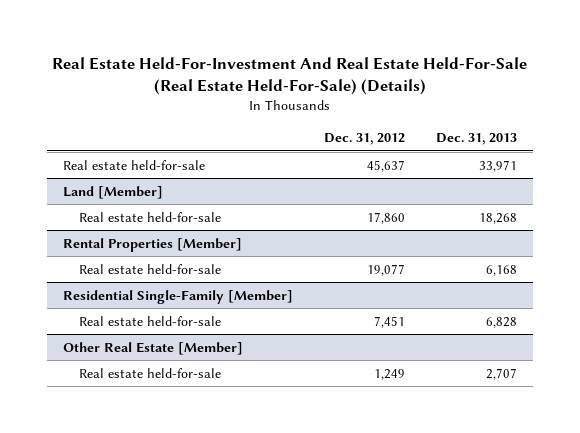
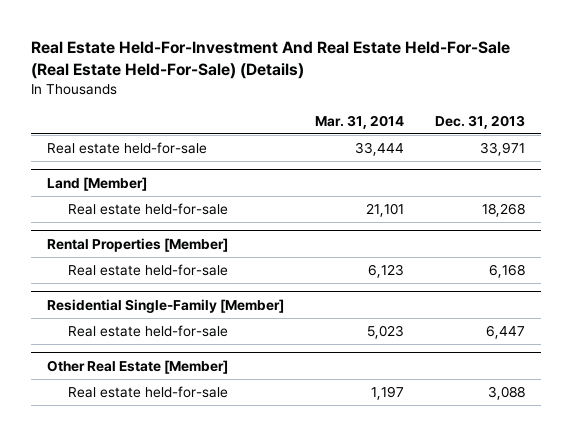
- | Dec. 31, 2012 | Dec. 31, 2013
+ | Mar. 31, 2014 | Dec. 31, 2013
@ Residential Single-Family [Member]
- Real estate held-for-sale | 7,451 | 6,828
+ Real estate held-for-sale | 5,023 | 6,447
@ Other Real Estate [Member]
- Real estate held-for-sale | 1,249 | 2,707
+ Real estate held-for-sale | 1,197 | 3,088

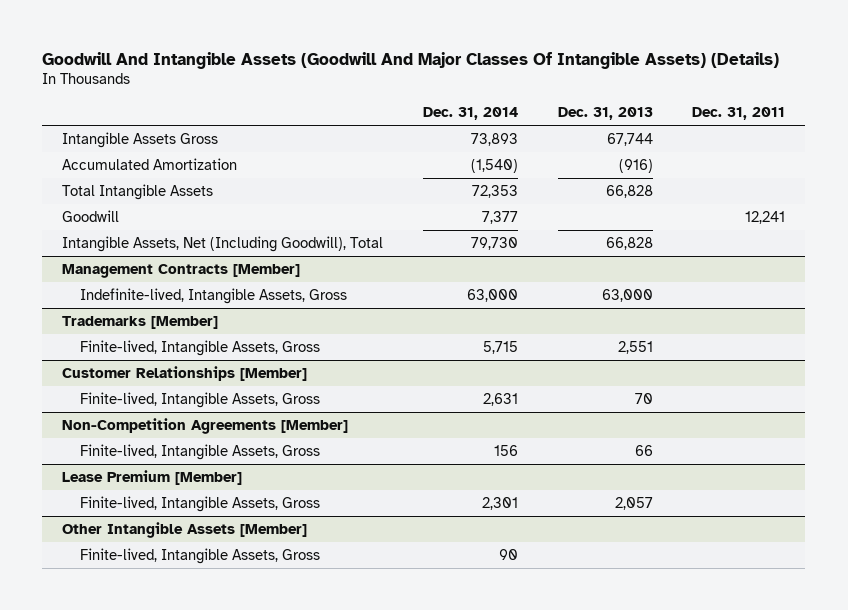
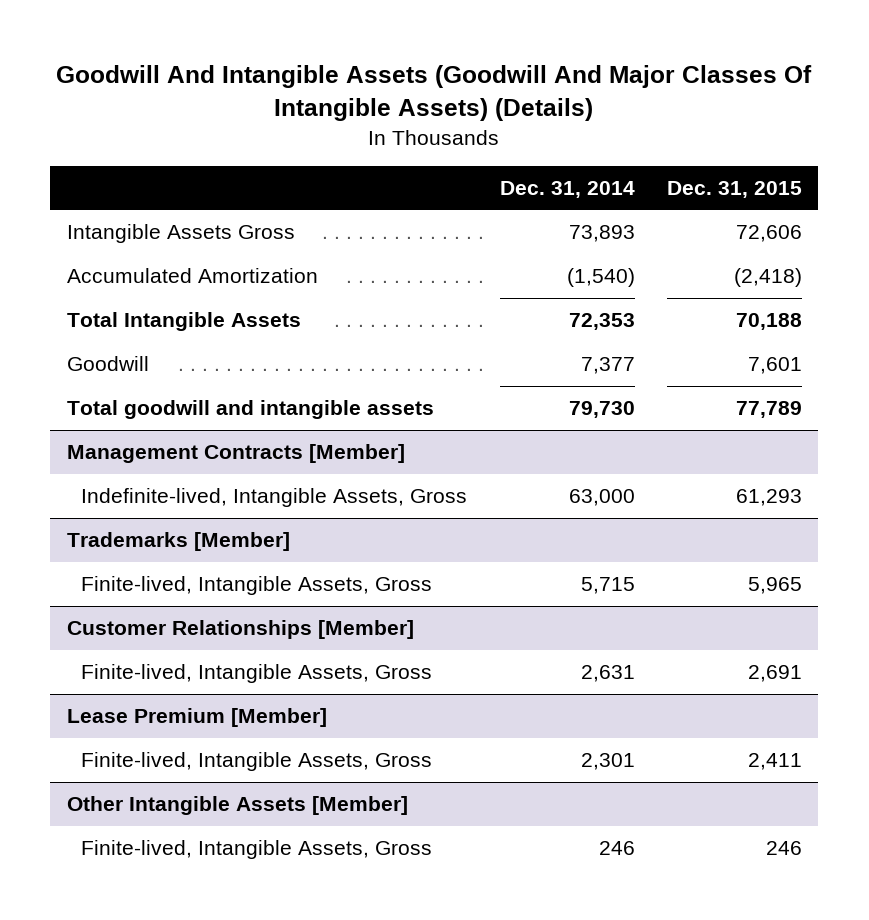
- | Dec. 31, 2014 | Dec. 31, 2013 | Dec. 31, 2011
+ | Dec. 31, 2014 | Dec. 31, 2015
- Intangible Assets, Net (Including Goodwill), Total | 79,730 | 66,828 |
+ Total goodwill and intangible assets | 79,730 | 77,789
- Non-Competition Agreements [Member]
- Finite-lived, Intangible Assets, Gross | 156 | 66 |
@ Other Intangible Assets [Member]
- Finite-lived, Intangible Assets, Gross | 90 | |
+ Finite-lived, Intangible Assets, Gross | 246 | 246

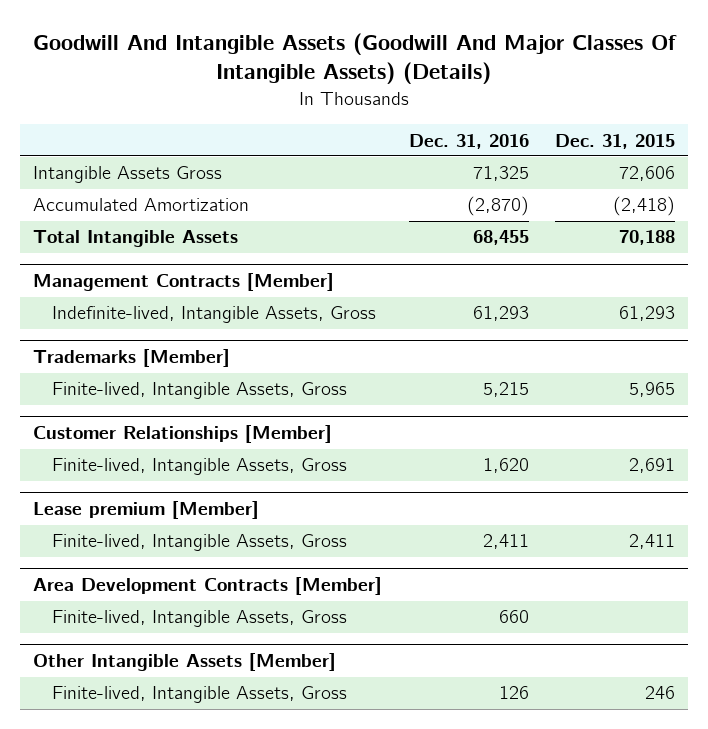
- | Dec. 31, 2014 | Dec. 31, 2015
+ | Dec. 31, 2016 | Dec. 31, 2015
- Goodwill | 7,377 | 7,601
- Total goodwill and intangible assets | 79,730 | 77,789
- Lease Premium [Member]
+ Lease premium [Member]
+ Area Development Contracts [Member]
+ Finite-lived, Intangible Assets, Gross | 660 |

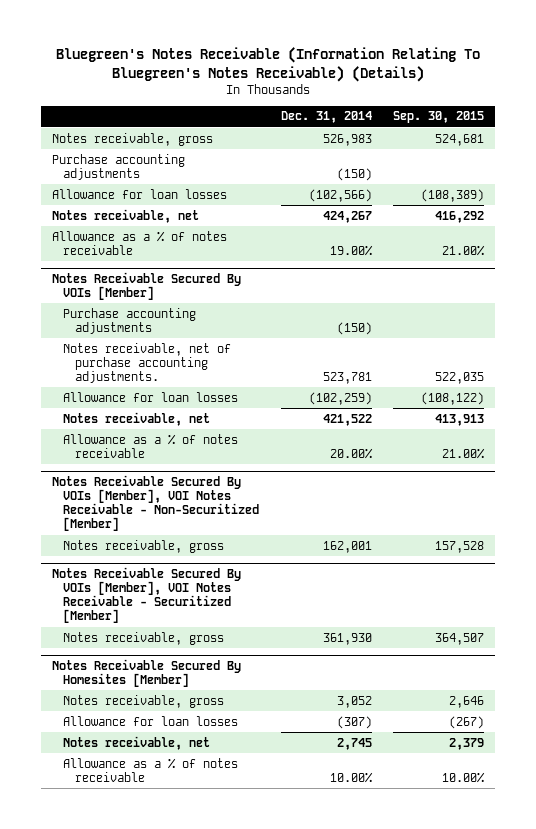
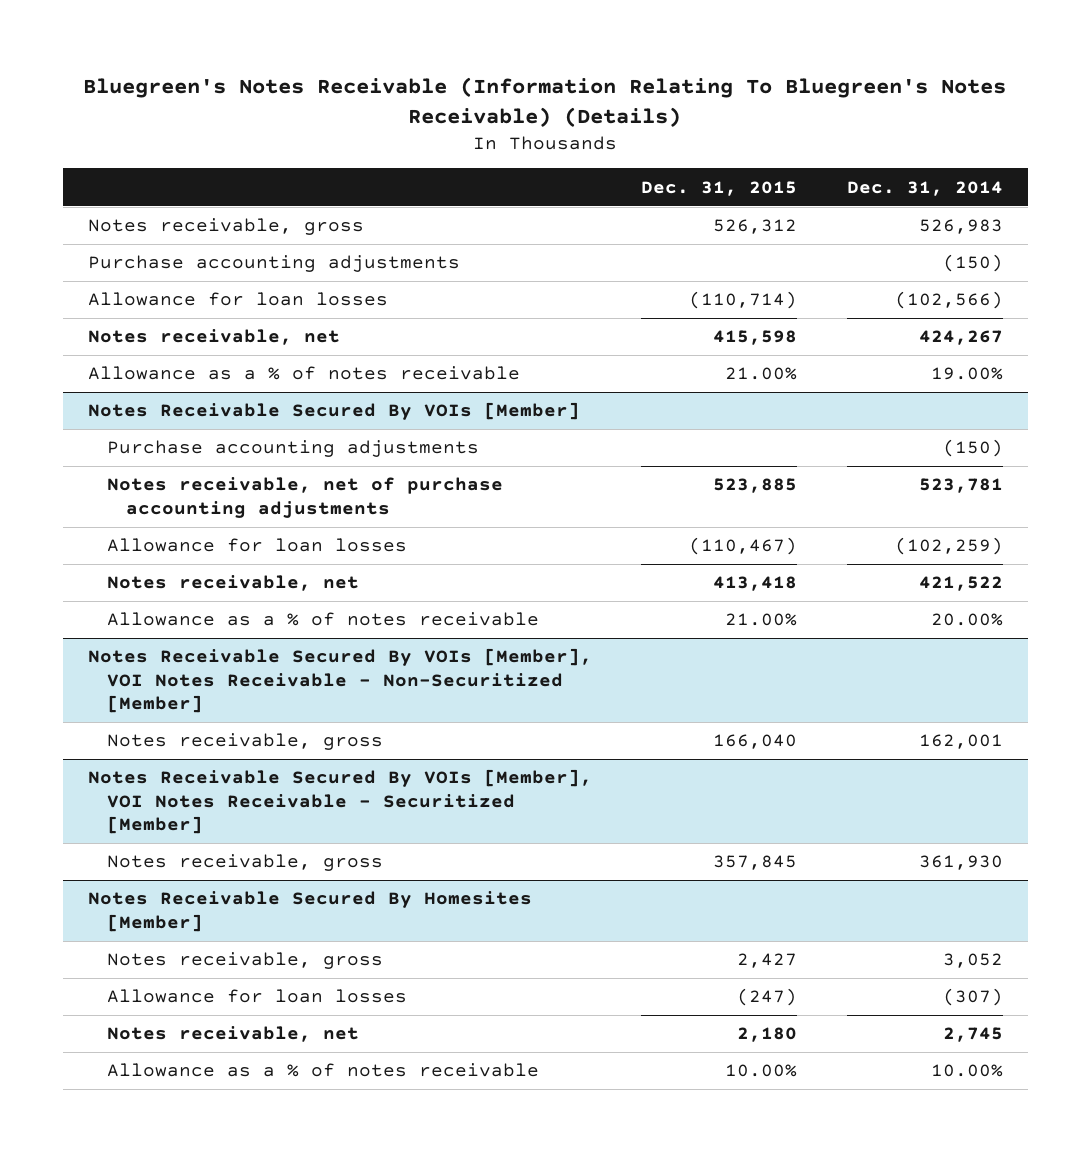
- | Dec. 31, 2014 | Sep. 30, 2015
+ | Dec. 31, 2015 | Dec. 31, 2014
@ Notes Receivable Secured By VOIs [Member]
- Notes receivable, net of purchase accounting adjustments. | 523,781 | 522,035
+ Notes receivable, net of purchase accounting adjustments | 523,885 | 523,781

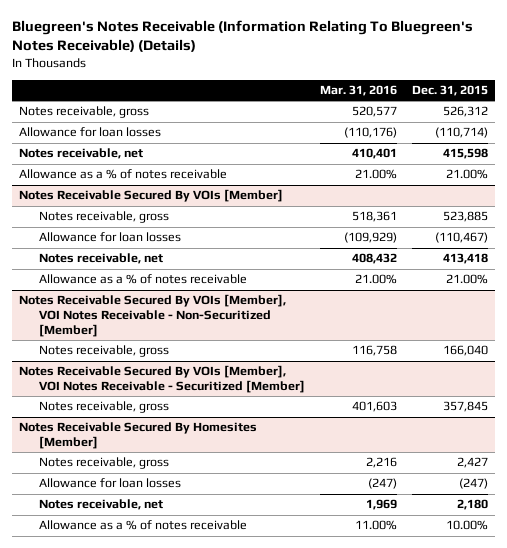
- | Dec. 31, 2015 | Dec. 31, 2014
+ | Mar. 31, 2016 | Dec. 31, 2015
- Purchase accounting adjustments | | (150)
@ Notes Receivable Secured By VOIs [Member]
- Purchase accounting adjustments | | (150)
- Notes receivable, net of purchase accounting adjustments | 523,885 | 523,781
+ Notes receivable, gross | 518,361 | 523,885

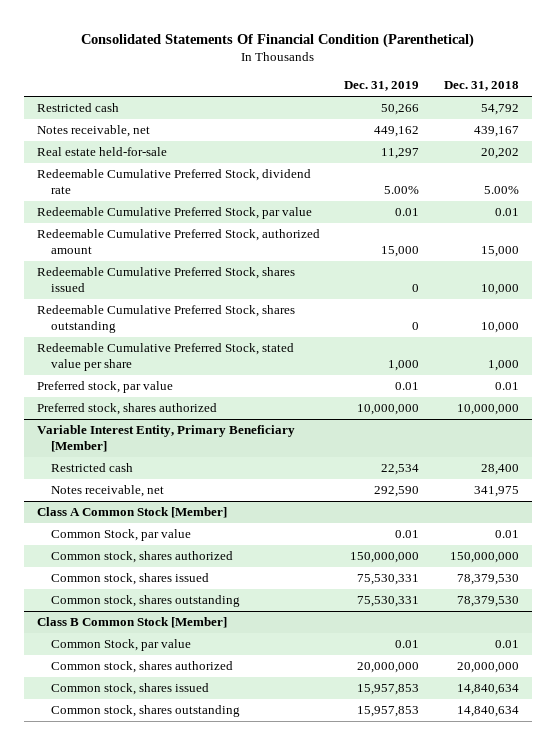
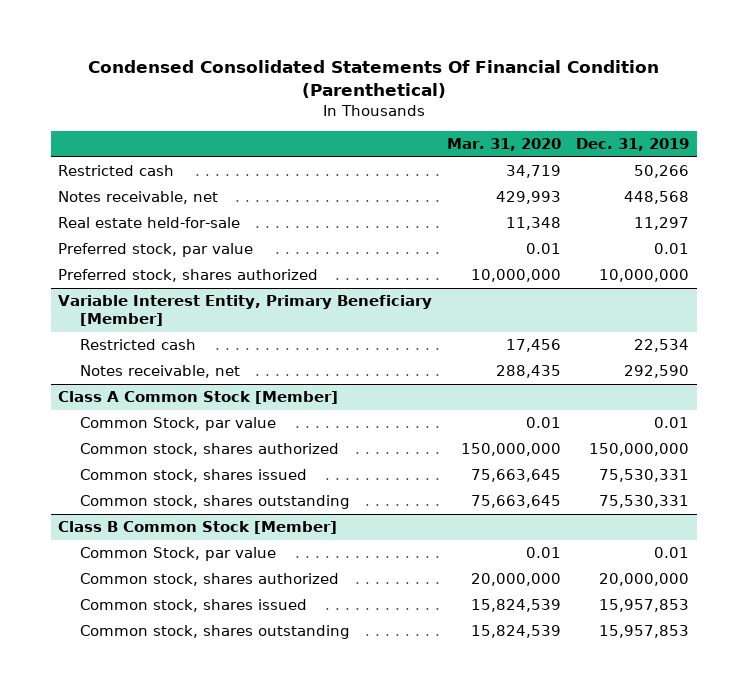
- Consolidated Statements Of Financial Condition (Parenthetical)
+ Condensed Consolidated Statements Of Financial Condition (Parenthetical)
- | Dec. 31, 2019 | Dec. 31, 2018
+ | Mar. 31, 2020 | Dec. 31, 2019
- Notes receivable, net | 449,162 | 439,167
+ Notes receivable, net | 429,993 | 448,568
- Redeemable Cumulative Preferred Stock, dividend rate | 5.00% | 5.00%
- Redeemable Cumulative Preferred Stock, par value | 0.01 | 0.01
- Redeemable Cumulative Preferred Stock, authorized amount | 15,000 | 15,000
- Redeemable Cumulative Preferred Stock, shares issued | 0 | 10,000
- Redeemable Cumulative Preferred Stock, shares outstanding | 0 | 10,000
- Redeemable Cumulative Preferred Stock, stated value per share | 1,000 | 1,000

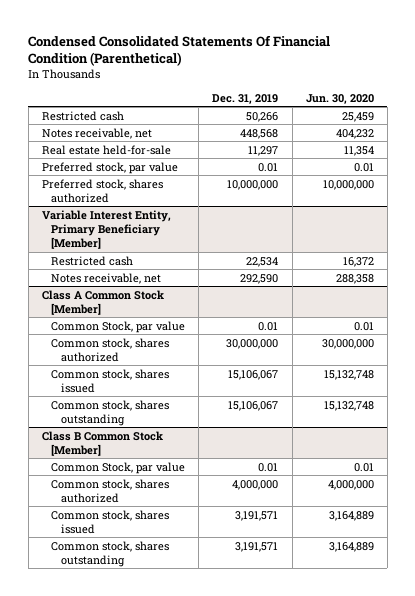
- | Mar. 31, 2020 | Dec. 31, 2019
+ | Dec. 31, 2019 | Jun. 30, 2020
@ Class A Common Stock [Member]
- Common stock, shares authorized | 150,000,000 | 150,000,000
- Common stock, shares issued | 75,663,645 | 75,530,331
- Common stock, shares outstanding | 75,663,645 | 75,530,331
+ Common stock, shares authorized | 30,000,000 | 30,000,000
+ Common stock, shares issued | 15,106,067 | 15,132,748
+ Common stock, shares outstanding | 15,106,067 | 15,132,748
@ Class B Common Stock [Member]
- Common stock, shares authorized | 20,000,000 | 20,000,000
- Common stock, shares issued | 15,824,539 | 15,957,853
- Common stock, shares outstanding | 15,824,539 | 15,957,853
+ Common stock, shares authorized | 4,000,000 | 4,000,000
+ Common stock, shares issued | 3,191,571 | 3,164,889
+ Common stock, shares outstanding | 3,191,571 | 3,164,889

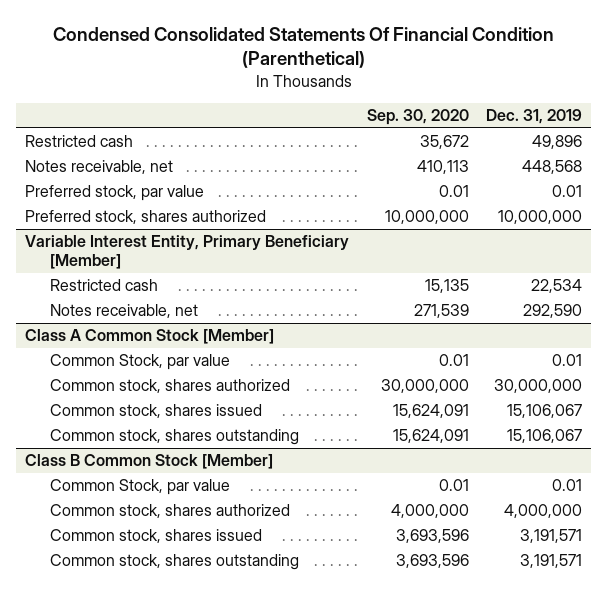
- | Dec. 31, 2019 | Jun. 30, 2020
+ | Sep. 30, 2020 | Dec. 31, 2019
- Restricted cash | 50,266 | 25,459
+ Restricted cash | 35,672 | 49,896
- Real estate held-for-sale | 11,297 | 11,354

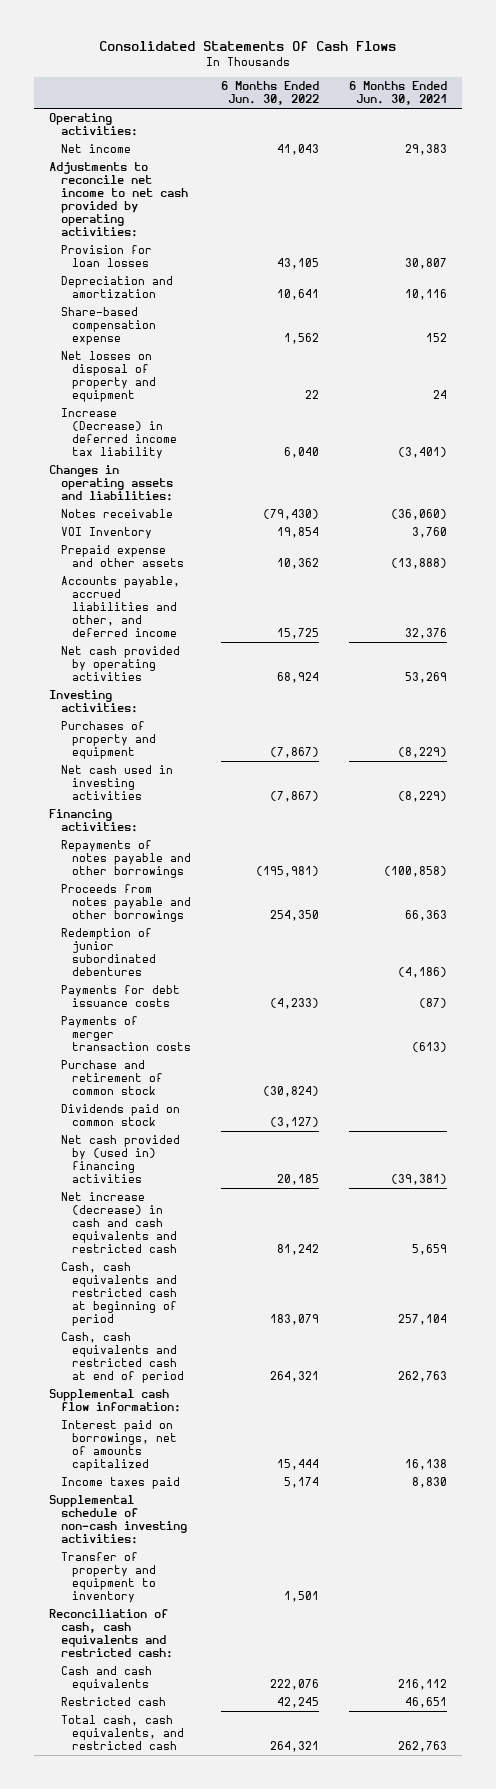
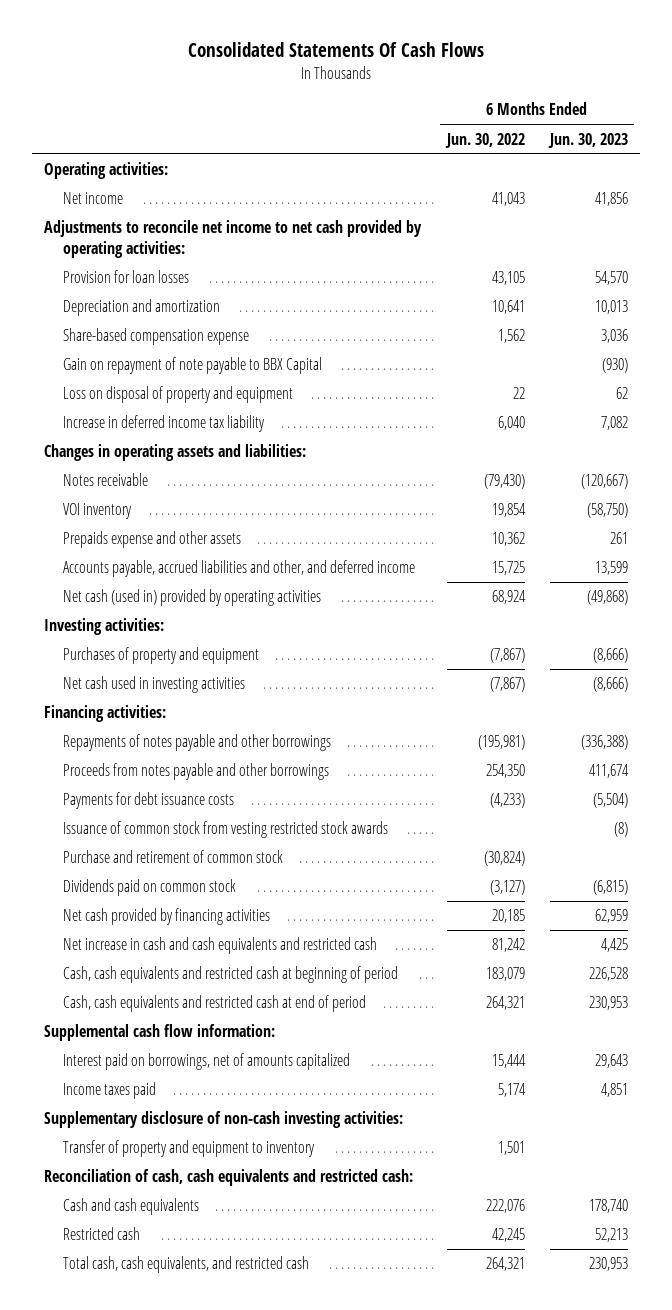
- | 6 Months Ended Jun. 30, 2022 | 6 Months Ended Jun. 30, 2021
+ | 6 Months Ended Jun. 30, 2022 | 6 Months Ended Jun. 30, 2023
- Net losses on disposal of property and equipment | 22 | 24
- Increase (Decrease) in deferred income tax liability | 6,040 | (3,401)
+ Gain on repayment of note payable to BBX Capital | | (930)
+ Loss on disposal of property and equipment | 22 | 62
+ Increase in deferred income tax liability | 6,040 | 7,082
- VOI Inventory | 19,854 | 3,760
- Prepaid expense and other assets | 10,362 | (13,888)
+ VOI inventory | 19,854 | (58,750)
+ Prepaids expense and other assets | 10,362 | 261
- Net cash provided by operating activities | 68,924 | 53,269
+ Net cash (used in) provided by operating activities | 68,924 | (49,868)
- Redemption of junior subordinated debentures | | (4,186)
- Payments of merger transaction costs | | (613)
+ Issuance of common stock from vesting restricted stock awards | | (8)
- Net cash provided by (used in) financing activities | 20,185 | (39,381)
- Net increase (decrease) in cash and cash equivalents and restricted cash | 81,242 | 5,659
+ Net cash provided by financing activities | 20,185 | 62,959
+ Net increase in cash and cash equivalents and restricted cash | 81,242 | 4,425
- Supplemental schedule of non-cash investing activities:
+ Supplementary disclosure of non-cash investing activities:

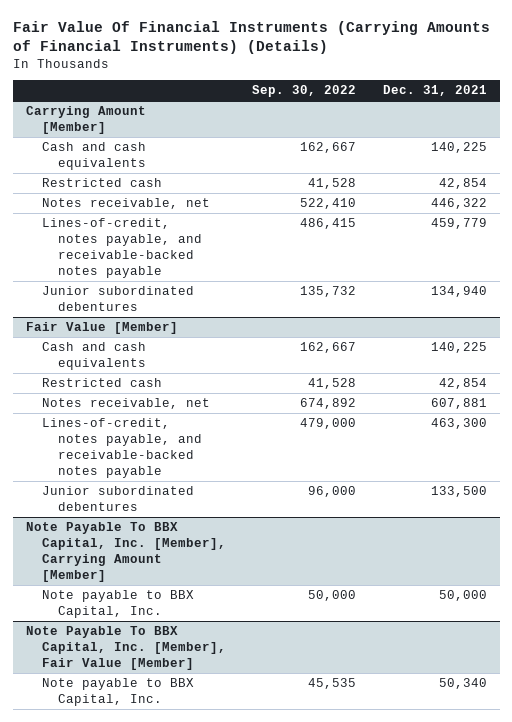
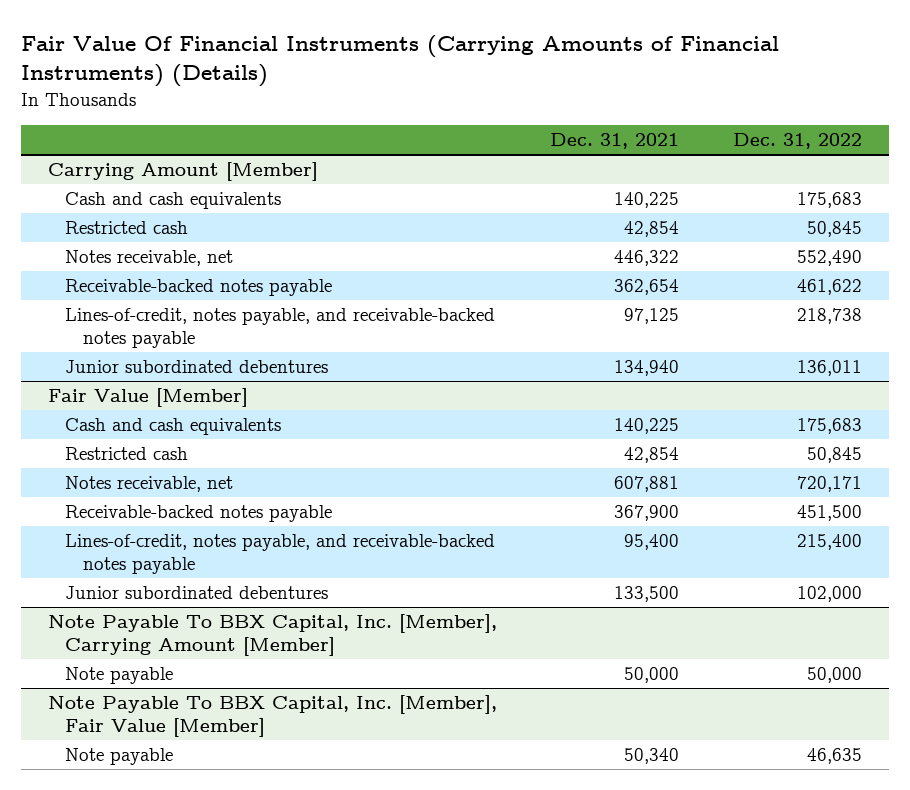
- | Sep. 30, 2022 | Dec. 31, 2021
+ | Dec. 31, 2021 | Dec. 31, 2022
@ Carrying Amount [Member]
- Lines-of-credit, notes payable, and receivable-backed notes payable | 486,415 | 459,779
+ Receivable-backed notes payable | 362,654 | 461,622
+ Lines-of-credit, notes payable, and receivable-backed notes payable | 97,125 | 218,738
@ Fair Value [Member]
- Lines-of-credit, notes payable, and receivable-backed notes payable | 479,000 | 463,300
+ Receivable-backed notes payable | 367,900 | 451,500
+ Lines-of-credit, notes payable, and receivable-backed notes payable | 95,400 | 215,400
@ Note Payable To BBX Capital, Inc. [Member], Carrying Amount [Member]
- Note payable to BBX Capital, Inc. | 50,000 | 50,000
+ Note payable | 50,000 | 50,000
@ Note Payable To BBX Capital, Inc. [Member], Fair Value [Member]
- Note payable to BBX Capital, Inc. | 45,535 | 50,340
+ Note payable | 50,340 | 46,635

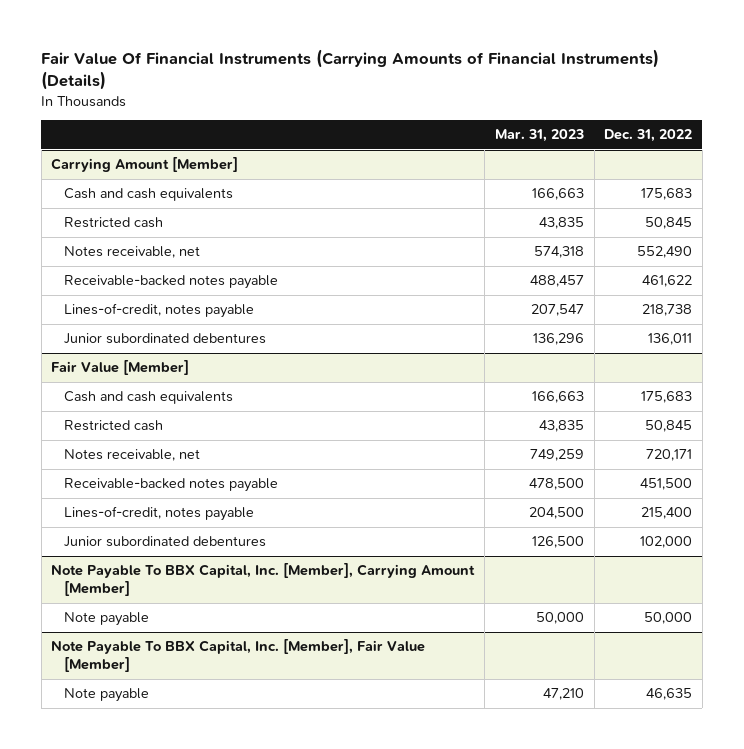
- | Dec. 31, 2021 | Dec. 31, 2022
+ | Mar. 31, 2023 | Dec. 31, 2022
@ Carrying Amount [Member]
- Lines-of-credit, notes payable, and receivable-backed notes payable | 97,125 | 218,738
+ Lines-of-credit, notes payable | 207,547 | 218,738
@ Fair Value [Member]
- Lines-of-credit, notes payable, and receivable-backed notes payable | 95,400 | 215,400
+ Lines-of-credit, notes payable | 204,500 | 215,400

